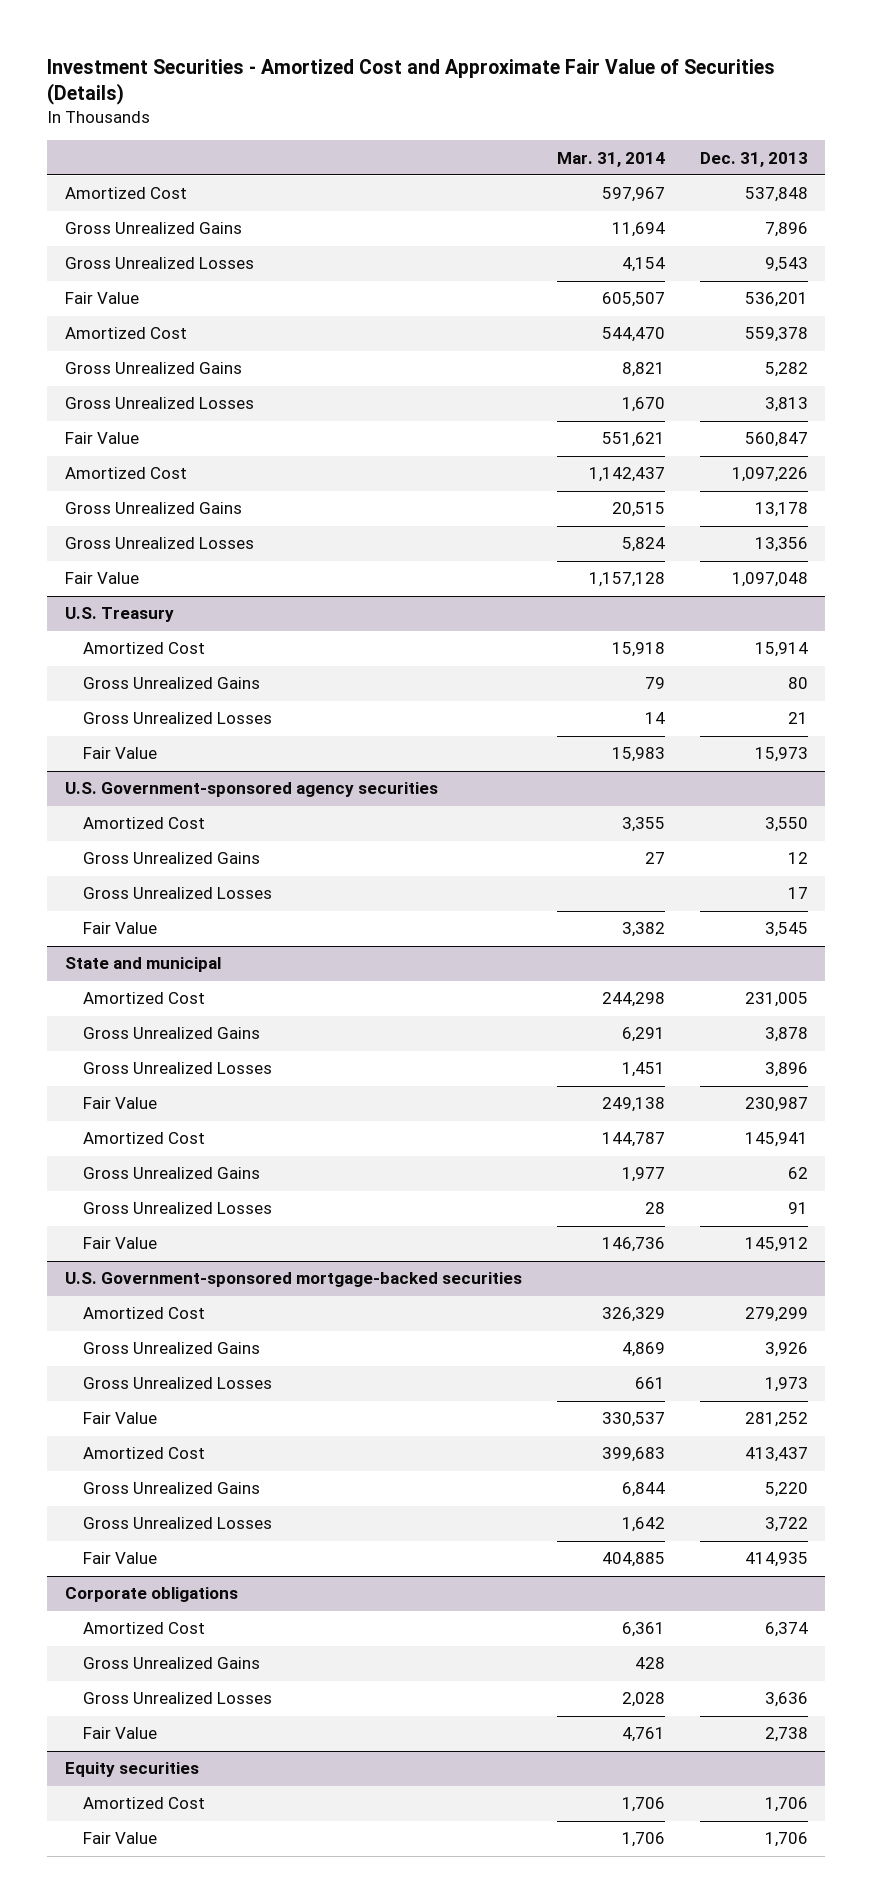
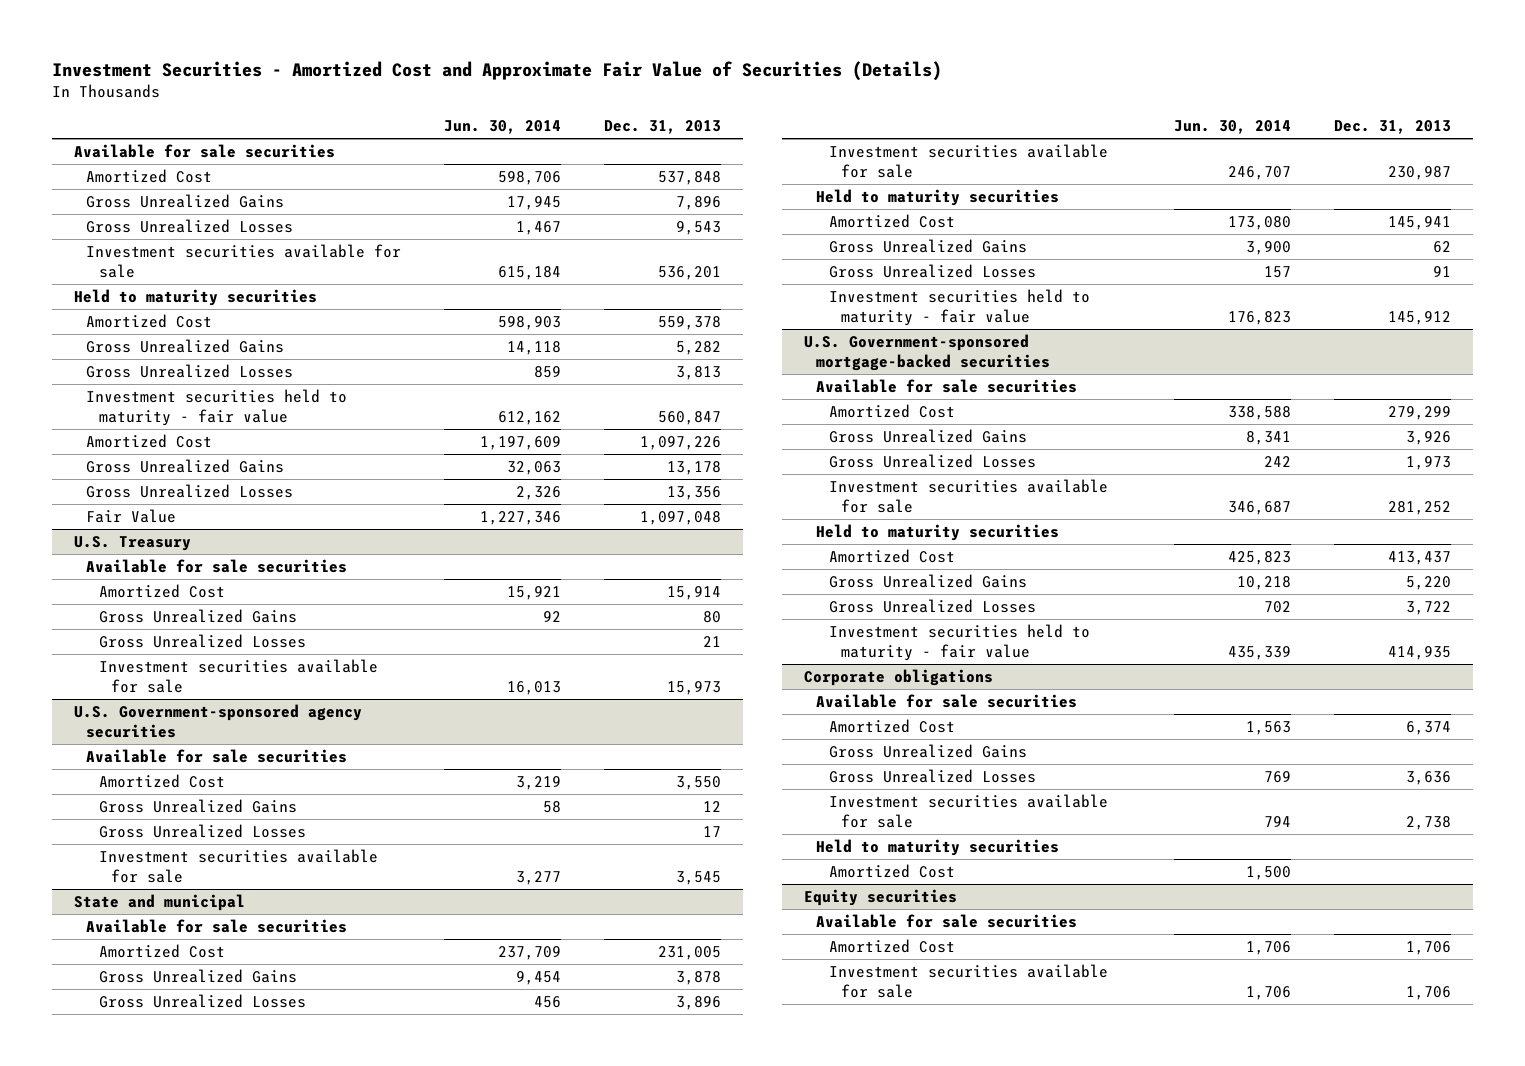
- | Mar. 31, 2014 | Dec. 31, 2013
+ | Jun. 30, 2014 | Dec. 31, 2013
+ Available for sale securities
- Fair Value | 605,507 | 536,201
+ Investment securities available for sale | 615,184 | 536,201
+ Held to maturity securities
- Fair Value | 551,621 | 560,847
+ Investment securities held to maturity - fair value | 612,162 | 560,847
@ U.S. Treasury
+ Available for sale securities
- Fair Value | 15,983 | 15,973
+ Investment securities available for sale | 16,013 | 15,973
@ U.S. Government-sponsored agency securities
+ Available for sale securities
- Fair Value | 3,382 | 3,545
+ Investment securities available for sale | 3,277 | 3,545
@ State and municipal
+ Available for sale securities
- Fair Value | 249,138 | 230,987
+ Investment securities available for sale | 246,707 | 230,987
+ Held to maturity securities
- Fair Value | 146,736 | 145,912
+ Investment securities held to maturity - fair value | 176,823 | 145,912
@ U.S. Government-sponsored mortgage-backed securities
+ Available for sale securities
- Fair Value | 330,537 | 281,252
+ Investment securities available for sale | 346,687 | 281,252
+ Held to maturity securities
- Fair Value | 404,885 | 414,935
+ Investment securities held to maturity - fair value | 435,339 | 414,935
@ Corporate obligations
+ Available for sale securities
- Fair Value | 4,761 | 2,738
+ Investment securities available for sale | 794 | 2,738
+ Held to maturity securities
+ Amortized Cost | 1,500 |
@ Equity securities
+ Available for sale securities
- Fair Value | 1,706 | 1,706
+ Investment securities available for sale | 1,706 | 1,706

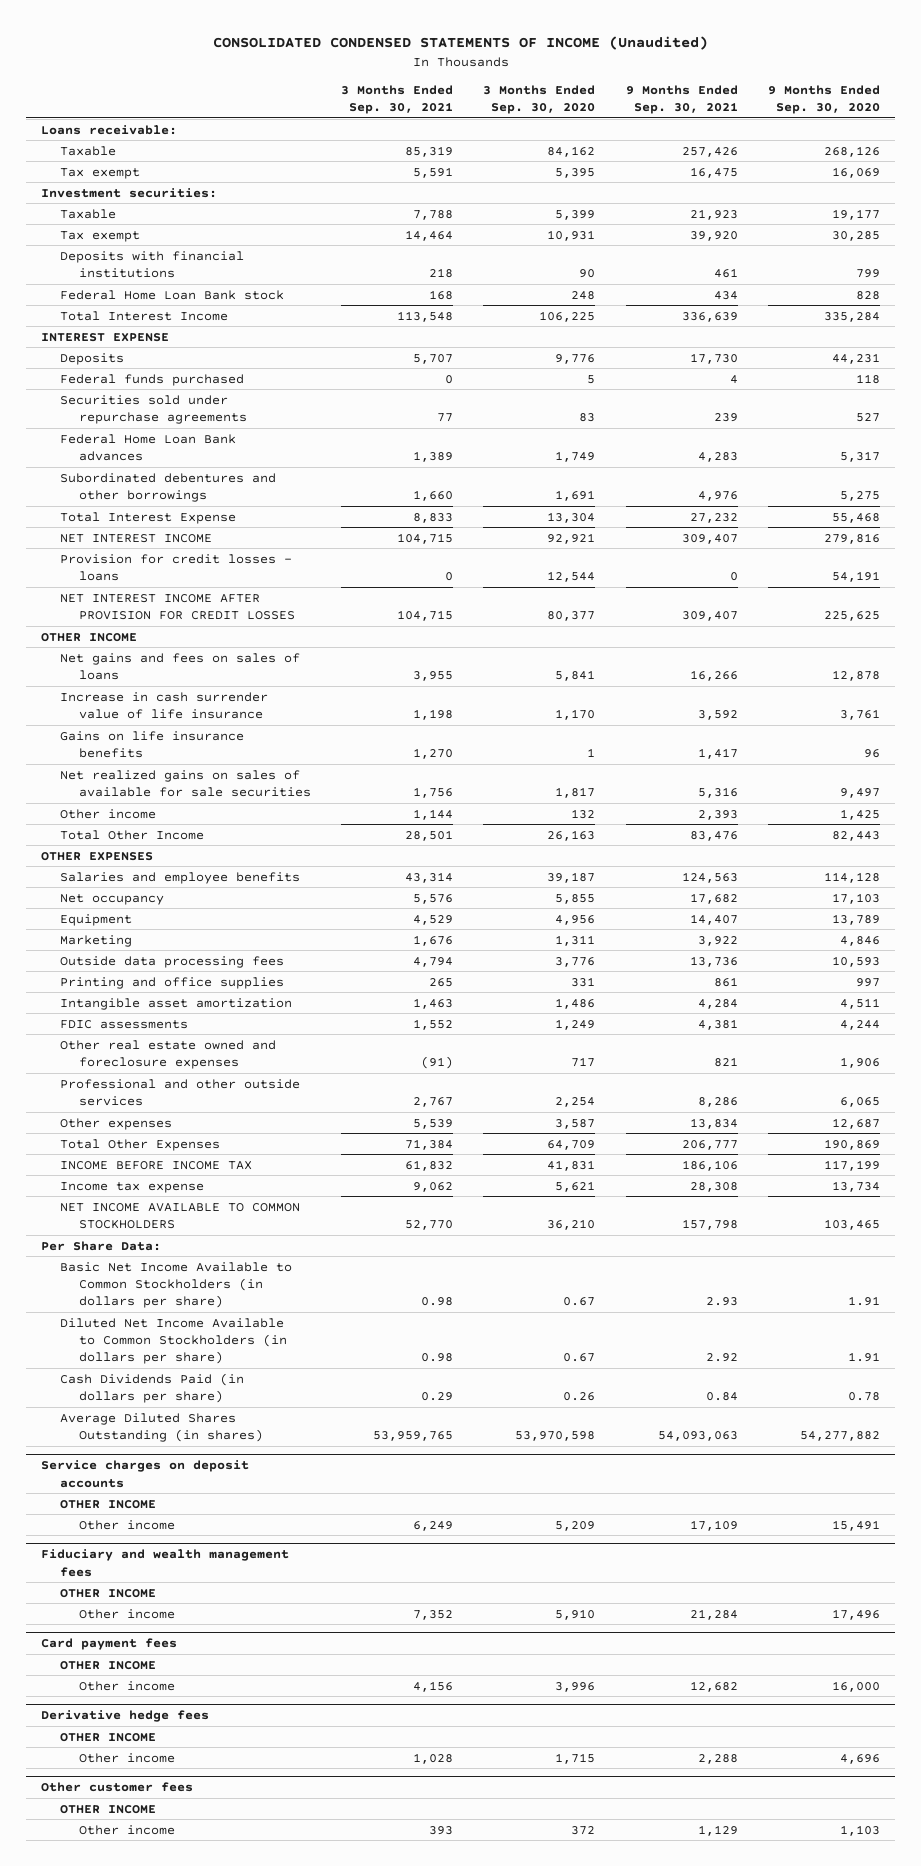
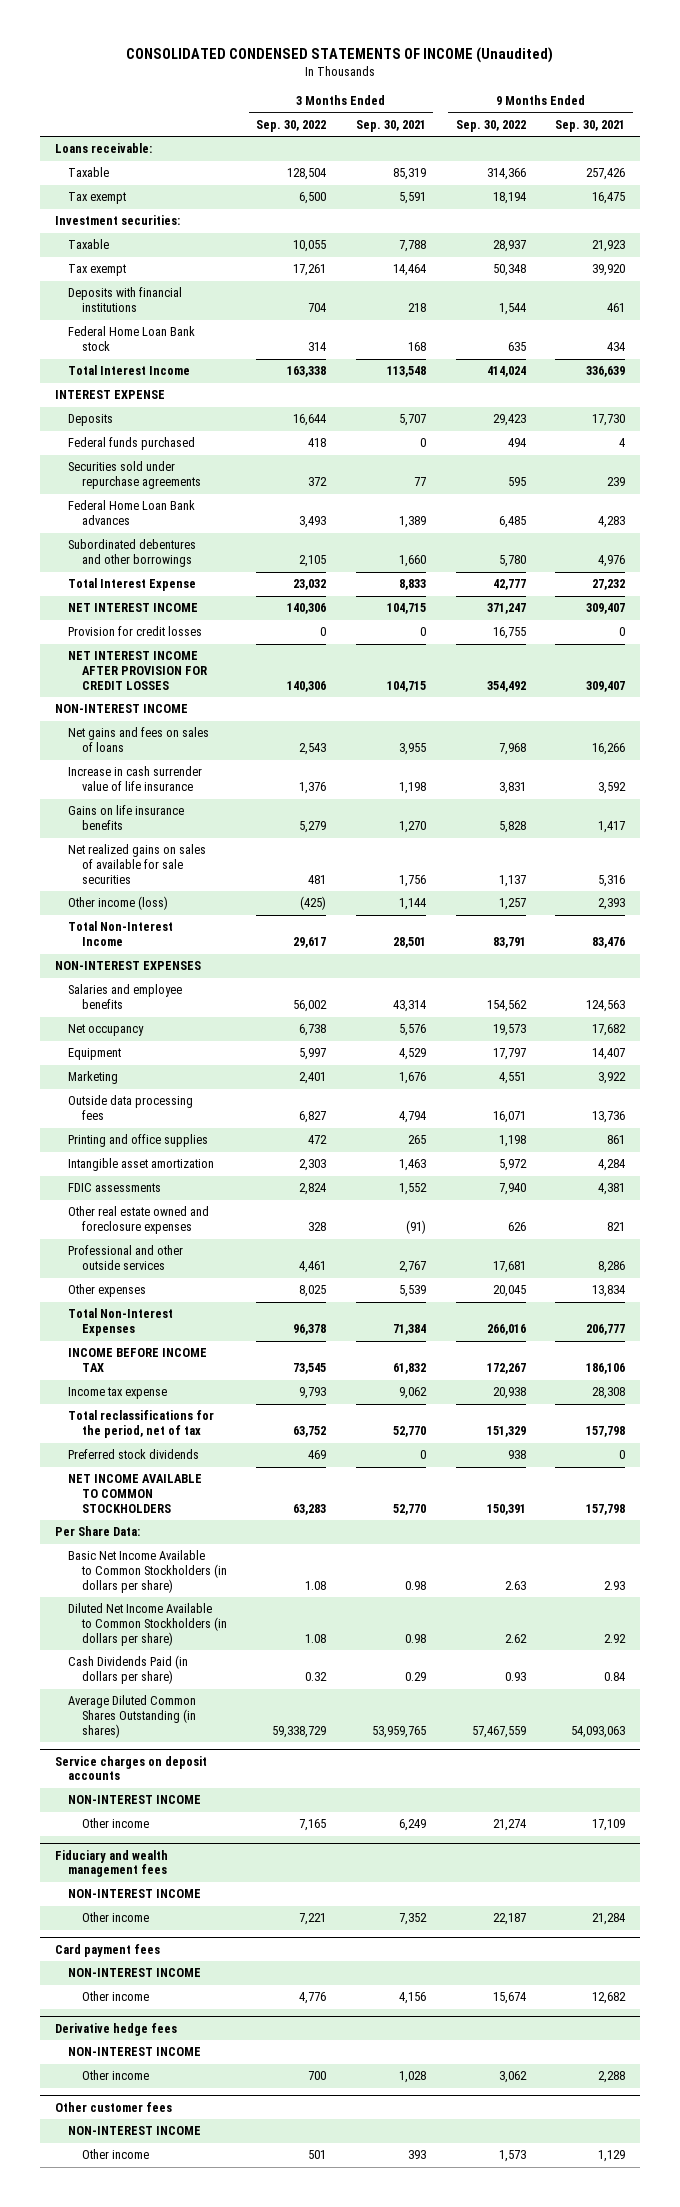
- | 3 Months Ended Sep. 30, 2021 | 3 Months Ended Sep. 30, 2020 | 9 Months Ended Sep. 30, 2021 | 9 Months Ended Sep. 30, 2020
+ | 3 Months Ended Sep. 30, 2022 | 3 Months Ended Sep. 30, 2021 | 9 Months Ended Sep. 30, 2022 | 9 Months Ended Sep. 30, 2021
- Provision for credit losses - loans | 0 | 12,544 | 0 | 54,191
+ Provision for credit losses | 0 | 0 | 16,755 | 0
- OTHER INCOME
+ NON-INTEREST INCOME
- Other income | 1,144 | 132 | 2,393 | 1,425
- Total Other Income | 28,501 | 26,163 | 83,476 | 82,443
- OTHER EXPENSES
+ Other income (loss) | (425) | 1,144 | 1,257 | 2,393
+ Total Non-Interest Income | 29,617 | 28,501 | 83,791 | 83,476
+ NON-INTEREST EXPENSES
- Total Other Expenses | 71,384 | 64,709 | 206,777 | 190,869
+ Total Non-Interest Expenses | 96,378 | 71,384 | 266,016 | 206,777
+ Total reclassifications for the period, net of tax | 63,752 | 52,770 | 151,329 | 157,798
+ Preferred stock dividends | 469 | 0 | 938 | 0
- Average Diluted Shares Outstanding (in shares) | 53,959,765 | 53,970,598 | 54,093,063 | 54,277,882
+ Average Diluted Common Shares Outstanding (in shares) | 59,338,729 | 53,959,765 | 57,467,559 | 54,093,063
@ Service charges on deposit accounts
- OTHER INCOME
+ NON-INTEREST INCOME
@ Fiduciary and wealth management fees
- OTHER INCOME
+ NON-INTEREST INCOME
@ Card payment fees
- OTHER INCOME
+ NON-INTEREST INCOME
@ Derivative hedge fees
- OTHER INCOME
+ NON-INTEREST INCOME
@ Other customer fees
- OTHER INCOME
+ NON-INTEREST INCOME

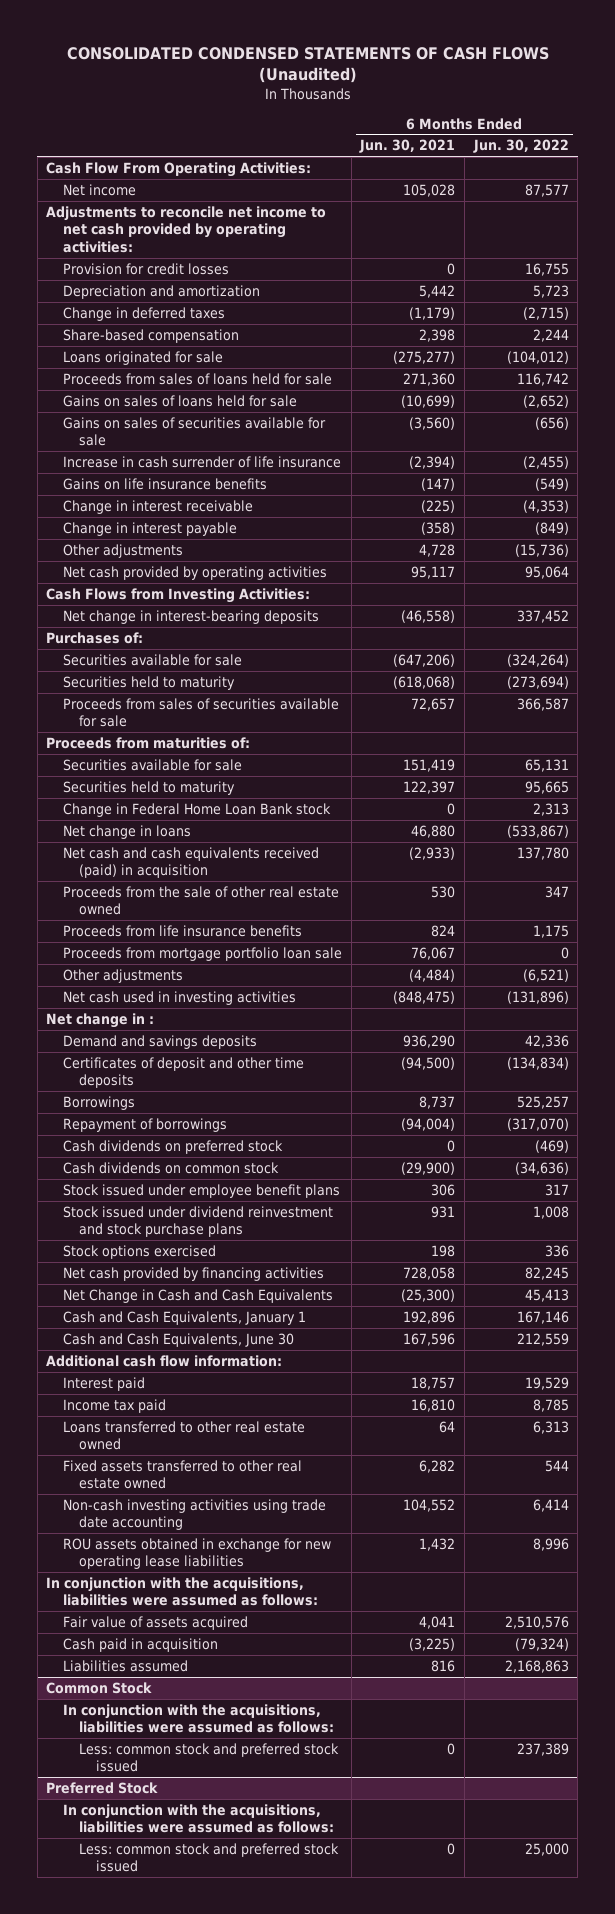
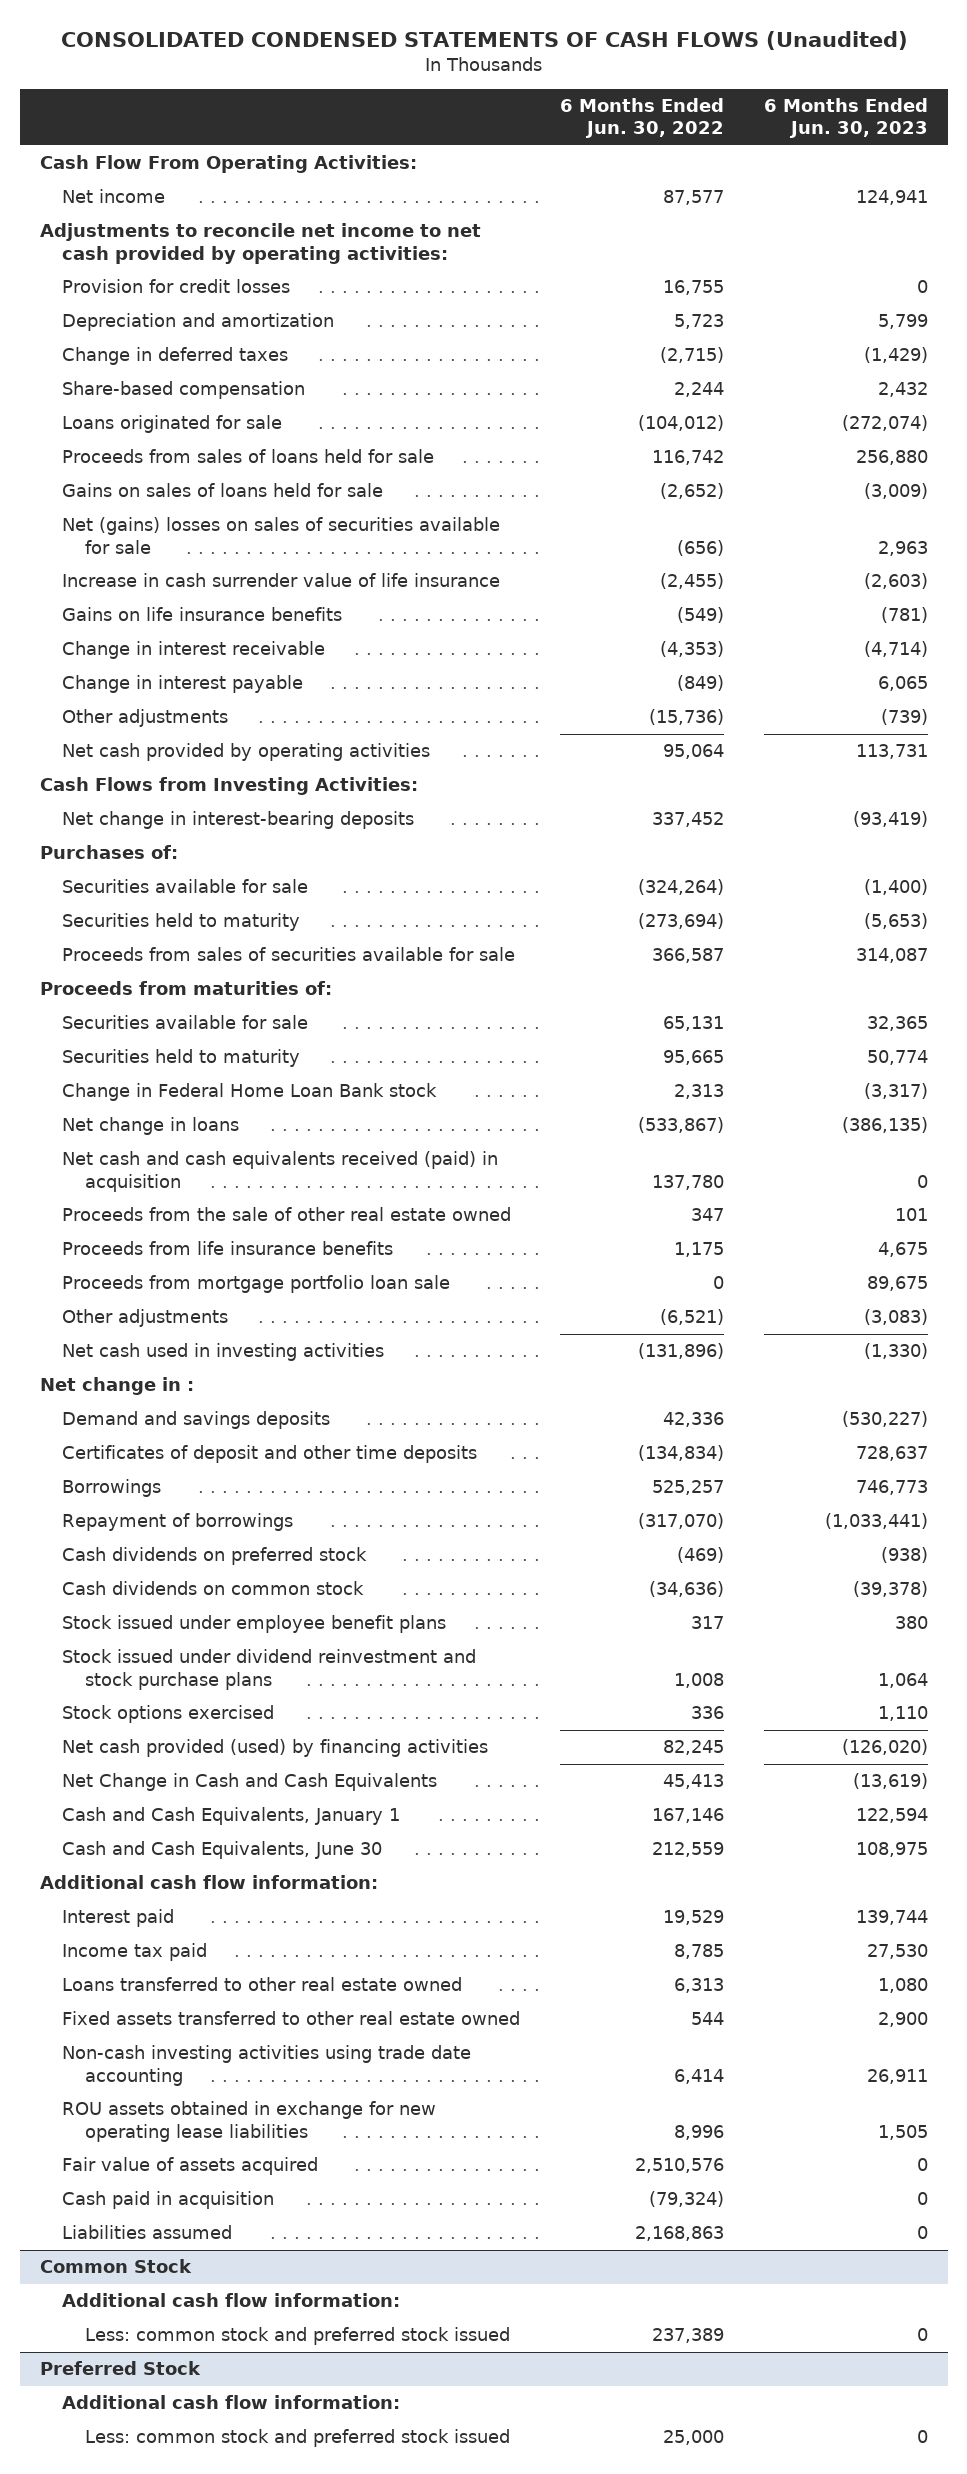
- | 6 Months Ended Jun. 30, 2021 | 6 Months Ended Jun. 30, 2022
+ | 6 Months Ended Jun. 30, 2022 | 6 Months Ended Jun. 30, 2023
- Gains on sales of securities available for sale | (3,560) | (656)
- Increase in cash surrender of life insurance | (2,394) | (2,455)
+ Net (gains) losses on sales of securities available for sale | (656) | 2,963
+ Increase in cash surrender value of life insurance | (2,455) | (2,603)
- Net cash provided by financing activities | 728,058 | 82,245
+ Net cash provided (used) by financing activities | 82,245 | (126,020)
- In conjunction with the acquisitions, liabilities were assumed as follows:
@ Common Stock
- In conjunction with the acquisitions, liabilities were assumed as follows:
+ Additional cash flow information:
@ Preferred Stock
- In conjunction with the acquisitions, liabilities were assumed as follows:
+ Additional cash flow information:

